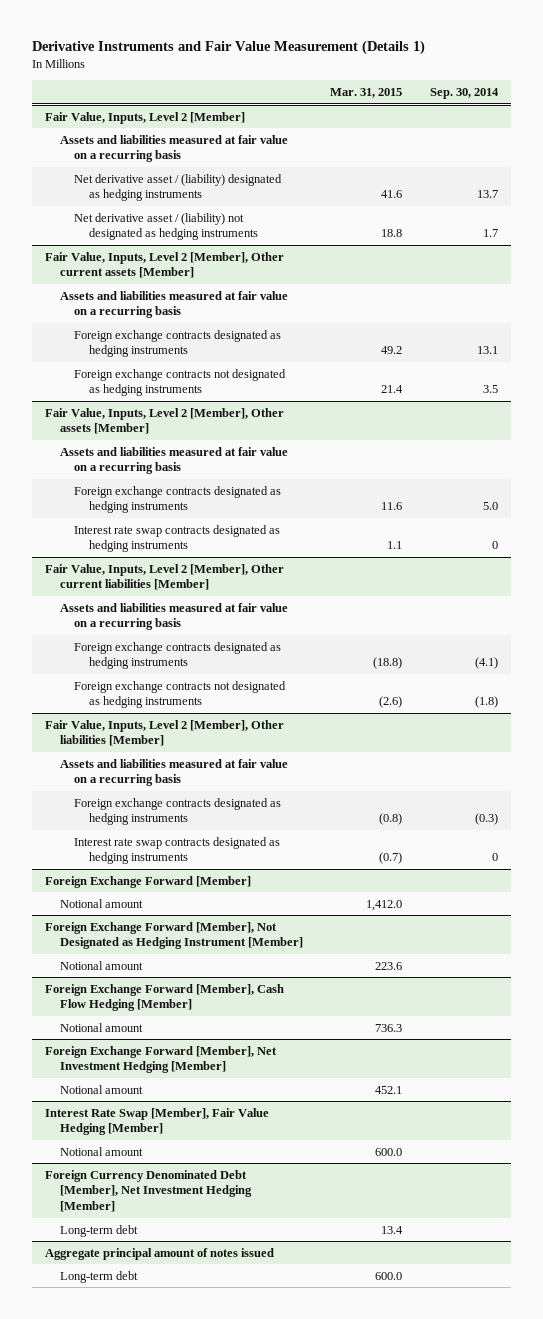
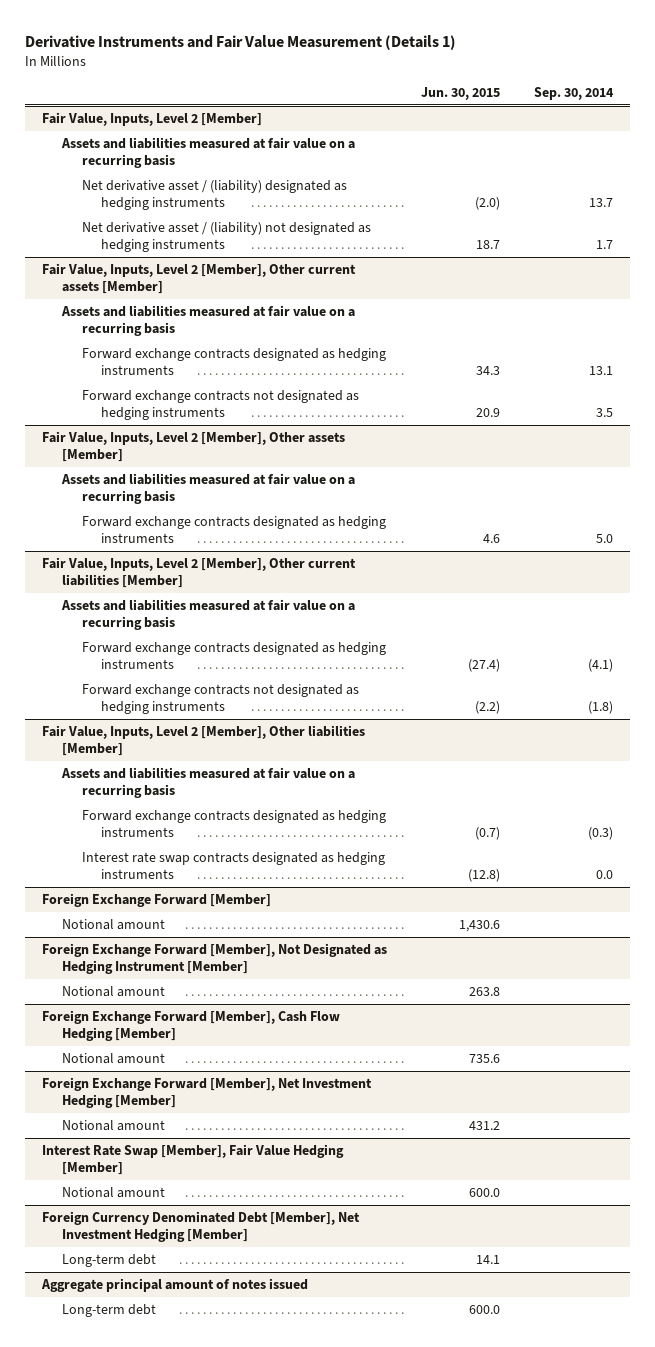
- | Mar. 31, 2015 | Sep. 30, 2014
+ | Jun. 30, 2015 | Sep. 30, 2014
@ Fair Value, Inputs, Level 2 [Member], Other current assets [Member]
- Foreign exchange contracts designated as hedging instruments | 49.2 | 13.1
- Foreign exchange contracts not designated as hedging instruments | 21.4 | 3.5
+ Forward exchange contracts designated as hedging instruments | 34.3 | 13.1
+ Forward exchange contracts not designated as hedging instruments | 20.9 | 3.5
@ Fair Value, Inputs, Level 2 [Member], Other assets [Member]
- Foreign exchange contracts designated as hedging instruments | 11.6 | 5.0
- Interest rate swap contracts designated as hedging instruments | 1.1 | 0
+ Forward exchange contracts designated as hedging instruments | 4.6 | 5.0
@ Fair Value, Inputs, Level 2 [Member], Other current liabilities [Member]
- Foreign exchange contracts designated as hedging instruments | (18.8) | (4.1)
- Foreign exchange contracts not designated as hedging instruments | (2.6) | (1.8)
+ Forward exchange contracts designated as hedging instruments | (27.4) | (4.1)
+ Forward exchange contracts not designated as hedging instruments | (2.2) | (1.8)
@ Fair Value, Inputs, Level 2 [Member], Other liabilities [Member]
- Foreign exchange contracts designated as hedging instruments | (0.8) | (0.3)
- Interest rate swap contracts designated as hedging instruments | (0.7) | 0
+ Forward exchange contracts designated as hedging instruments | (0.7) | (0.3)
+ Interest rate swap contracts designated as hedging instruments | (12.8) | 0.0

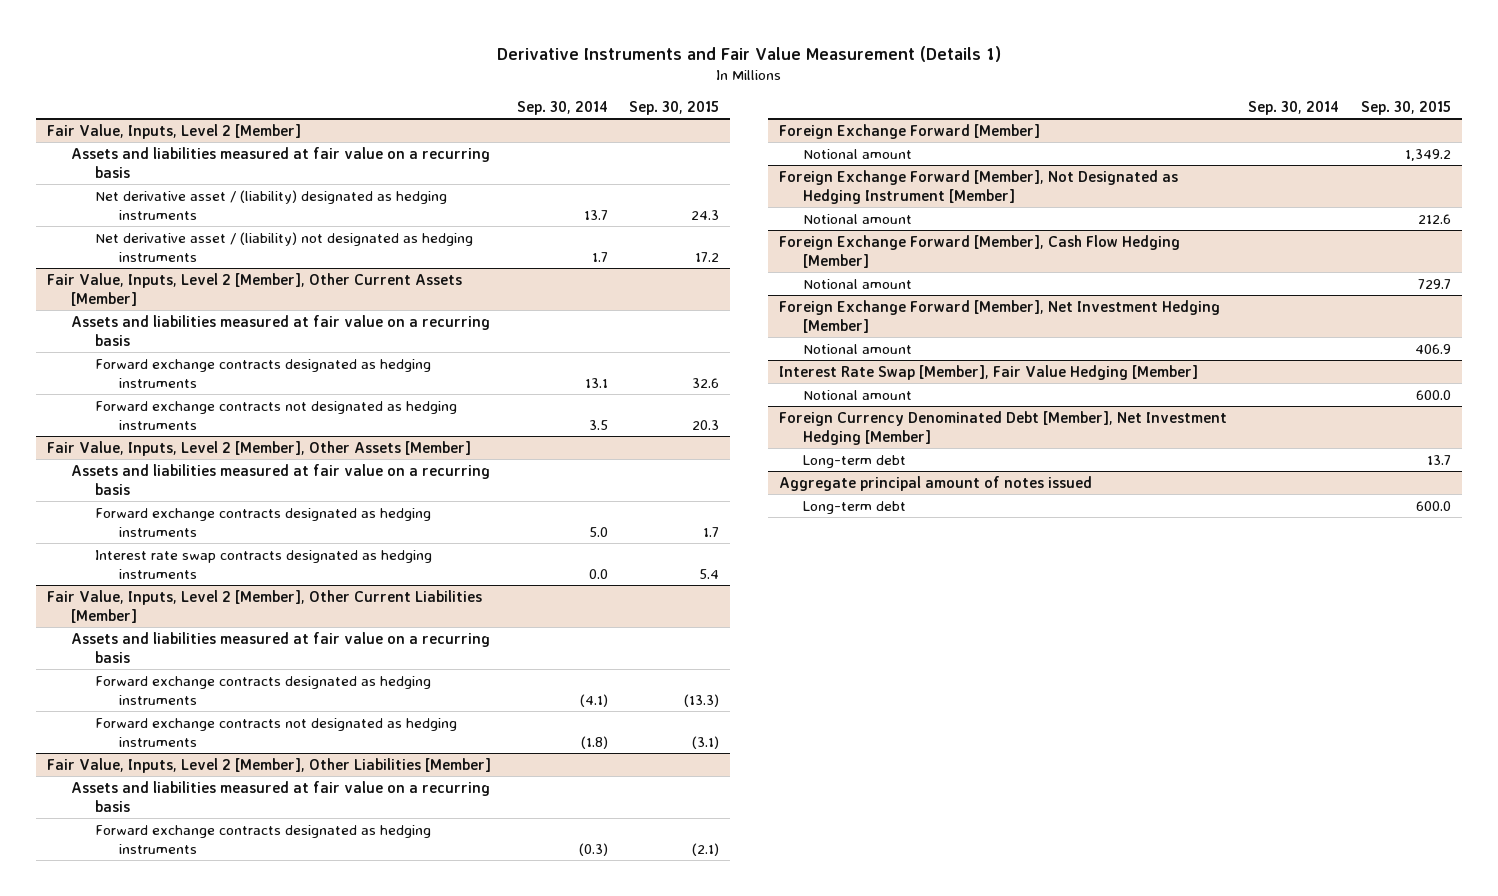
- | Jun. 30, 2015 | Sep. 30, 2014
+ | Sep. 30, 2014 | Sep. 30, 2015
- Fair Value, Inputs, Level 2 [Member], Other current assets [Member]
+ Fair Value, Inputs, Level 2 [Member], Other Current Assets [Member]
- Fair Value, Inputs, Level 2 [Member], Other assets [Member]
+ Fair Value, Inputs, Level 2 [Member], Other Assets [Member]
- Fair Value, Inputs, Level 2 [Member], Other current liabilities [Member]
+ Interest rate swap contracts designated as hedging instruments | 0.0 | 5.4
+ Fair Value, Inputs, Level 2 [Member], Other Current Liabilities [Member]
- Fair Value, Inputs, Level 2 [Member], Other liabilities [Member]
+ Fair Value, Inputs, Level 2 [Member], Other Liabilities [Member]
- Interest rate swap contracts designated as hedging instruments | (12.8) | 0.0

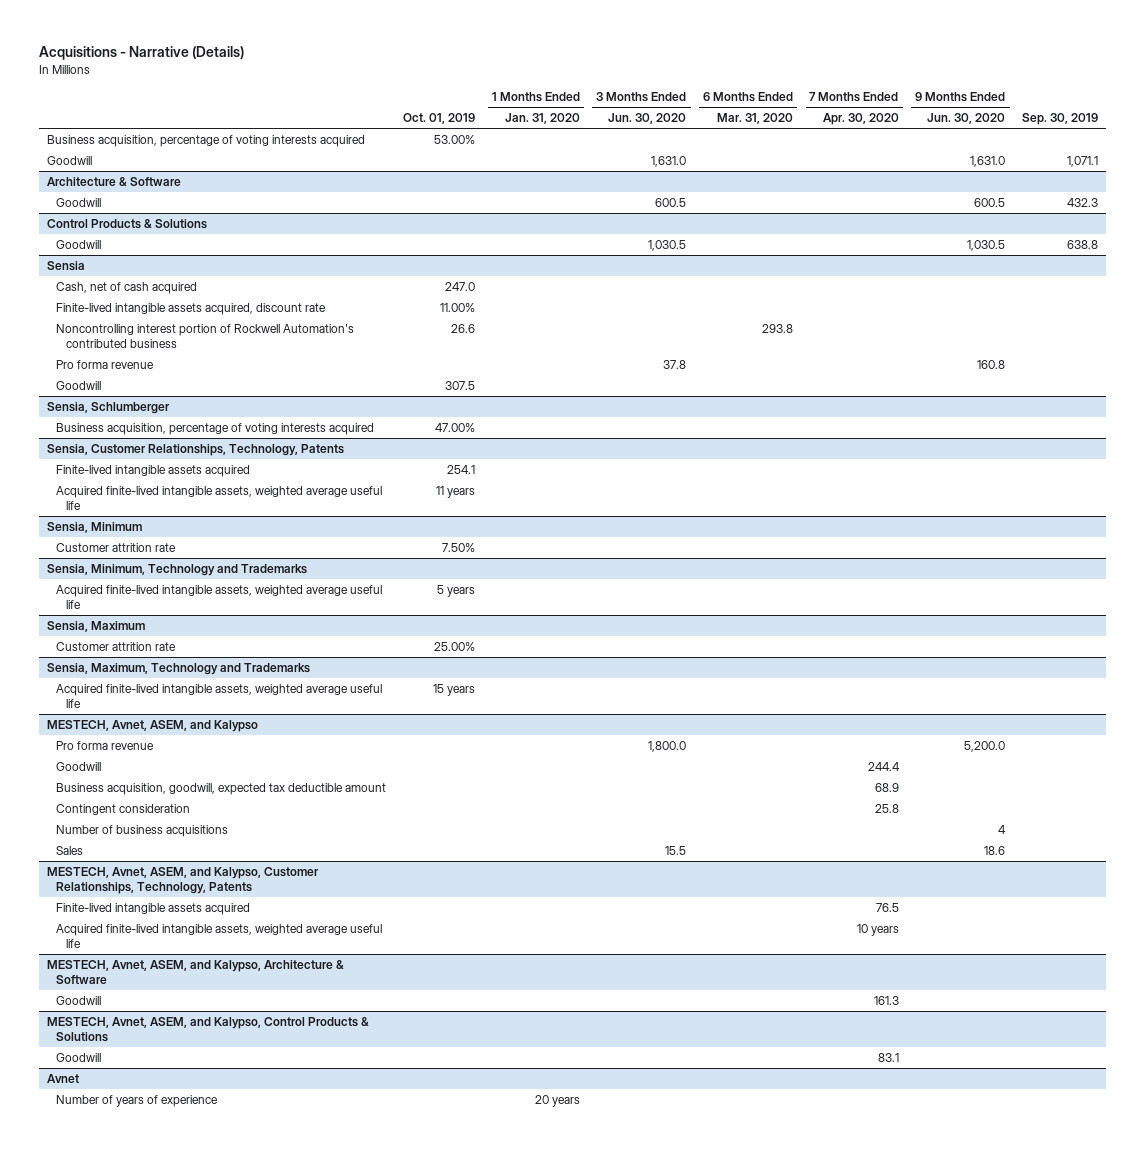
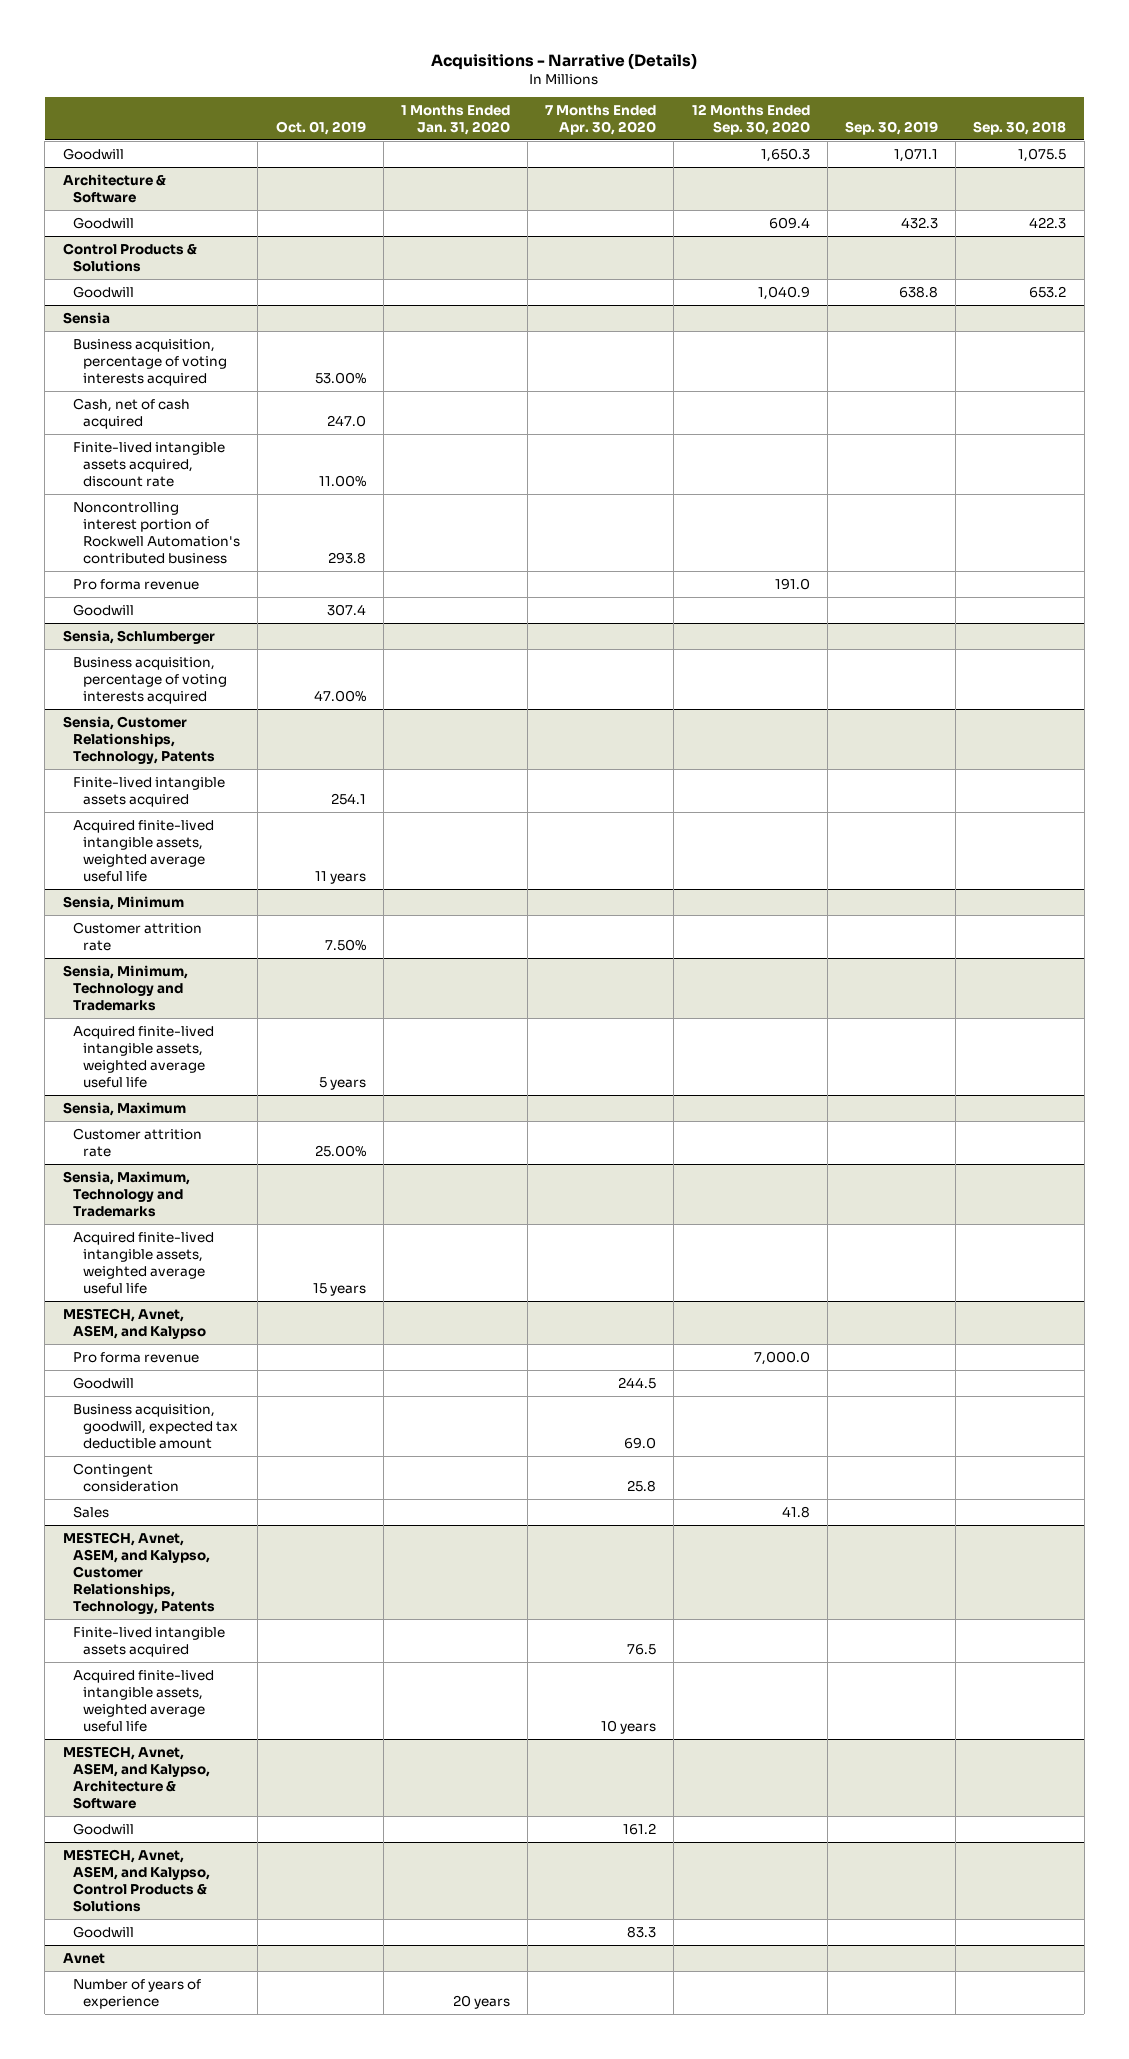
- | Oct. 01, 2019 | 1 Months Ended Jan. 31, 2020 | 3 Months Ended Jun. 30, 2020 | 6 Months Ended Mar. 31, 2020 | 7 Months Ended Apr. 30, 2020 | 9 Months Ended Jun. 30, 2020 | Sep. 30, 2019
+ | Oct. 01, 2019 | 1 Months Ended Jan. 31, 2020 | 7 Months Ended Apr. 30, 2020 | 12 Months Ended Sep. 30, 2020 | Sep. 30, 2019 | Sep. 30, 2018
- Business acquisition, percentage of voting interests acquired | 53.00% | | | | | |
@ Sensia
+ Business acquisition, percentage of voting interests acquired | 53.00% | | | | |
- Noncontrolling interest portion of Rockwell Automation's contributed business | 26.6 | | | 293.8 | | |
+ Noncontrolling interest portion of Rockwell Automation's contributed business | 293.8 | | | | |
- Goodwill | 307.5 | | | | | |
+ Goodwill | 307.4 | | | | |
@ MESTECH, Avnet, ASEM, and Kalypso
- Goodwill | | | | | 244.4 | |
- Business acquisition, goodwill, expected tax deductible amount | | | | | 68.9 | |
+ Goodwill | | | 244.5 | | |
+ Business acquisition, goodwill, expected tax deductible amount | | | 69.0 | | |
- Number of business acquisitions | | | | | | 4 |
@ MESTECH, Avnet, ASEM, and Kalypso, Architecture & Software
- Goodwill | | | | | 161.3 | |
+ Goodwill | | | 161.2 | | |
@ MESTECH, Avnet, ASEM, and Kalypso, Control Products & Solutions
- Goodwill | | | | | 83.1 | |
+ Goodwill | | | 83.3 | | |

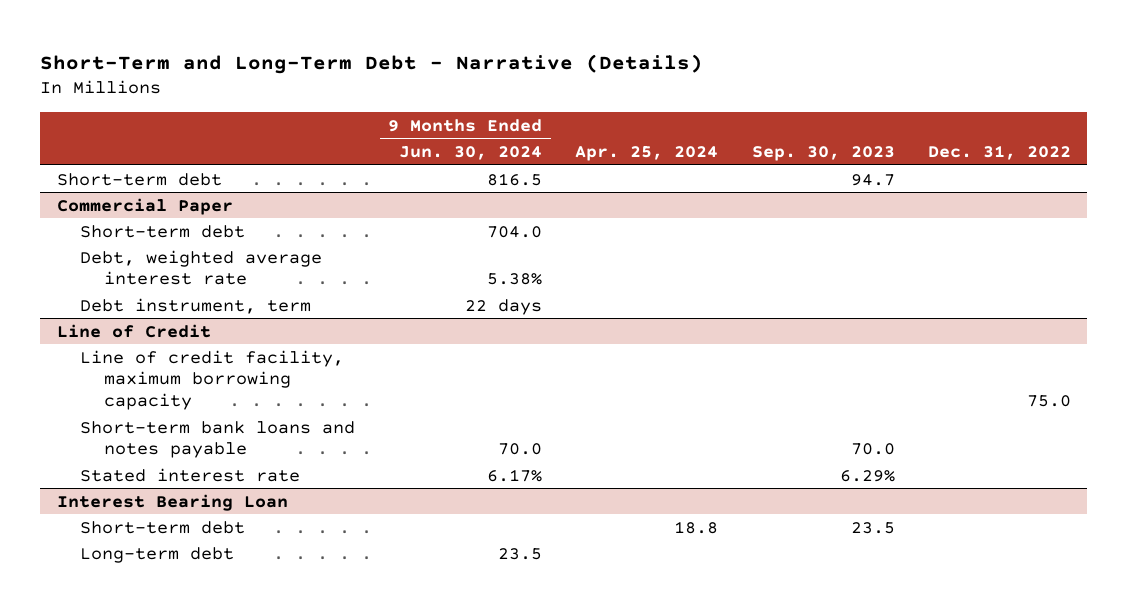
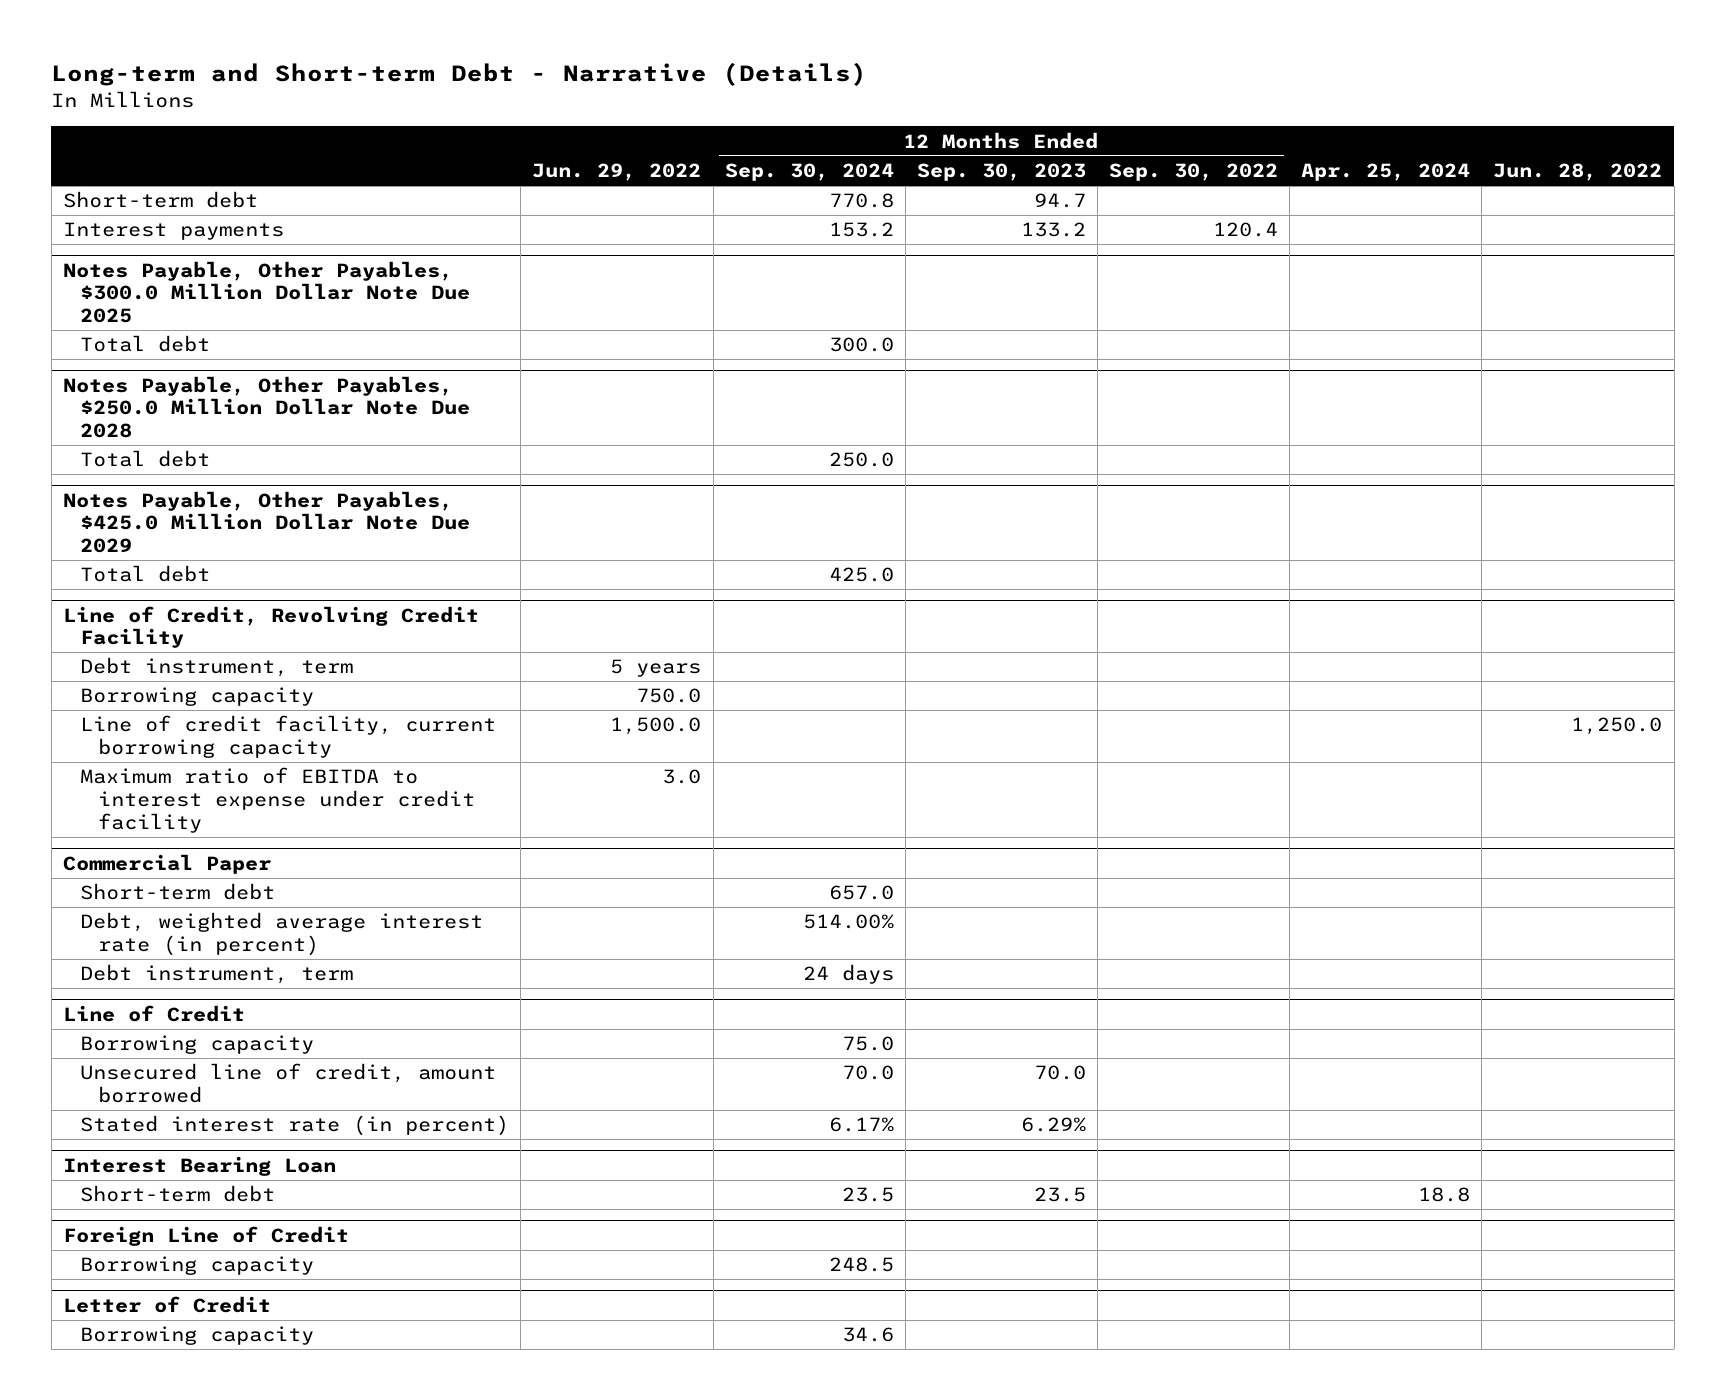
- Short-Term and Long-Term Debt - Narrative (Details)
+ Long-term and Short-term Debt - Narrative (Details)
- | 9 Months Ended Jun. 30, 2024 | Apr. 25, 2024 | Sep. 30, 2023 | Dec. 31, 2022
+ | Jun. 29, 2022 | 12 Months Ended Sep. 30, 2024 | 12 Months Ended Sep. 30, 2023 | 12 Months Ended Sep. 30, 2022 | Apr. 25, 2024 | Jun. 28, 2022
+ Interest payments | | 153.2 | 133.2 | 120.4 | |
+ Notes Payable, Other Payables, $300.0 Million Dollar Note Due 2025
+ Total debt | | 300.0 | | | |
+ Notes Payable, Other Payables, $250.0 Million Dollar Note Due 2028
+ Total debt | | 250.0 | | | |
+ Notes Payable, Other Payables, $425.0 Million Dollar Note Due 2029
+ Total debt | | 425.0 | | | |
+ Line of Credit, Revolving Credit Facility
+ Debt instrument, term | 5 years | | | | |
+ Borrowing capacity | 750.0 | | | | |
+ Line of credit facility, current borrowing capacity | 1,500.0 | | | | | 1,250.0
+ Maximum ratio of EBITDA to interest expense under credit facility | 3.0 | | | | |
@ Commercial Paper
- Debt, weighted average interest rate | 5.38% | | |
+ Debt, weighted average interest rate (in percent) | | 514.00% | | | |
@ Line of Credit
- Line of credit facility, maximum borrowing capacity | | | | 75.0
- Short-term bank loans and notes payable | 70.0 | | 70.0 |
- Stated interest rate | 6.17% | | 6.29% |
+ Borrowing capacity | | 75.0 | | | |
+ Unsecured line of credit, amount borrowed | | 70.0 | 70.0 | | |
+ Stated interest rate (in percent) | | 6.17% | 6.29% | | |
@ Interest Bearing Loan
- Long-term debt | 23.5 | | |
+ Foreign Line of Credit
+ Borrowing capacity | | 248.5 | | | |
+ Letter of Credit
+ Borrowing capacity | | 34.6 | | | |

